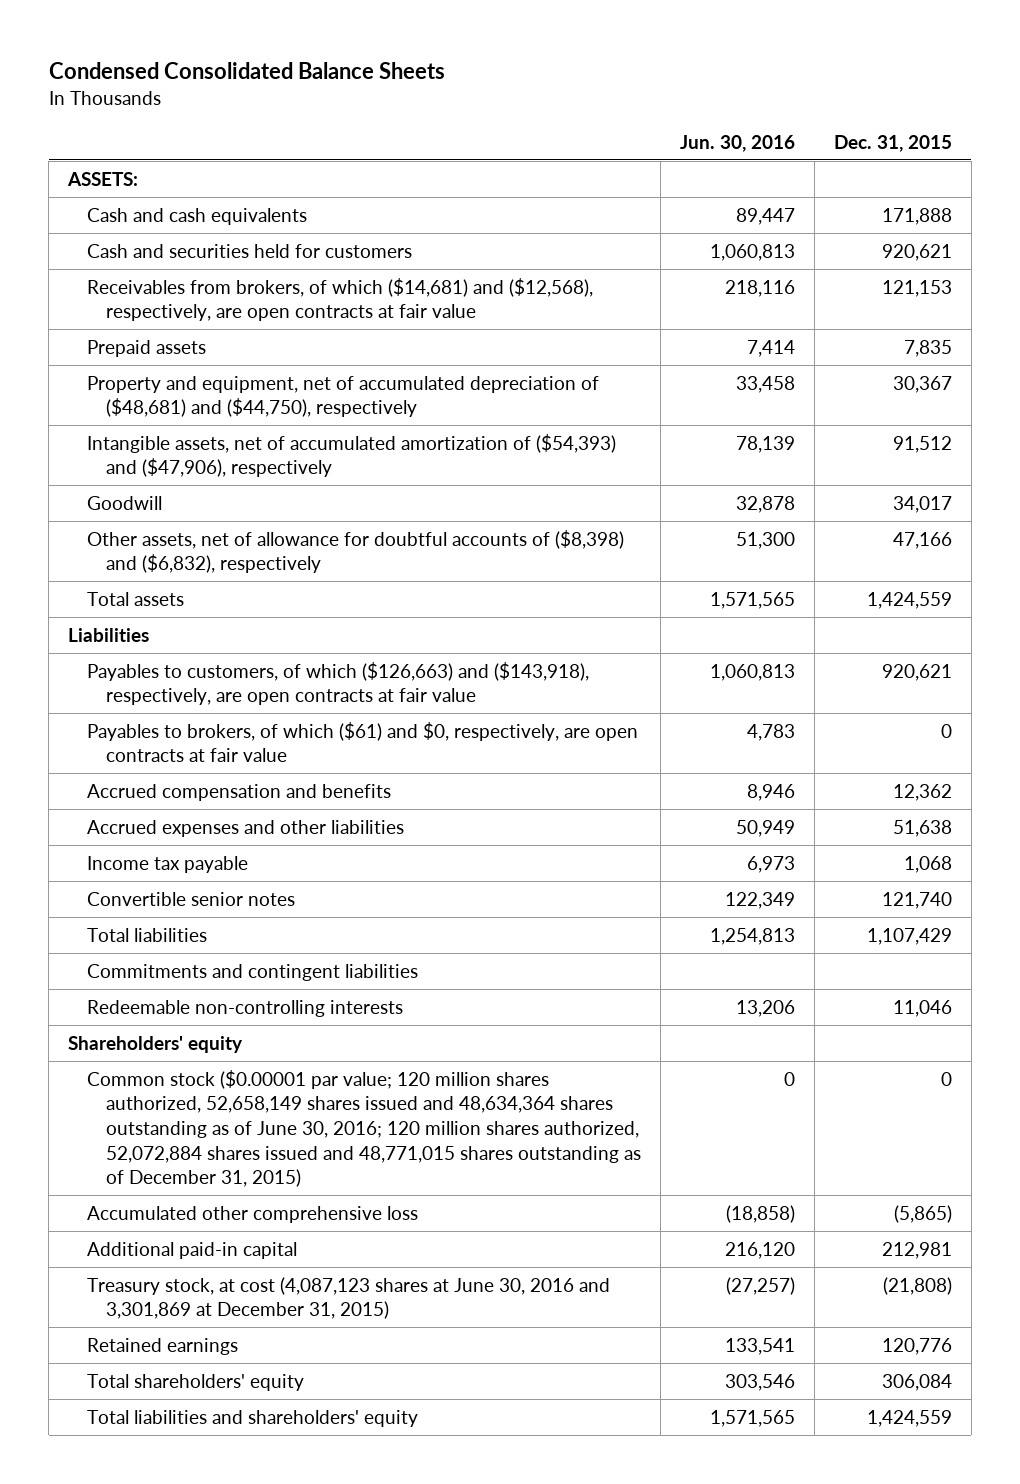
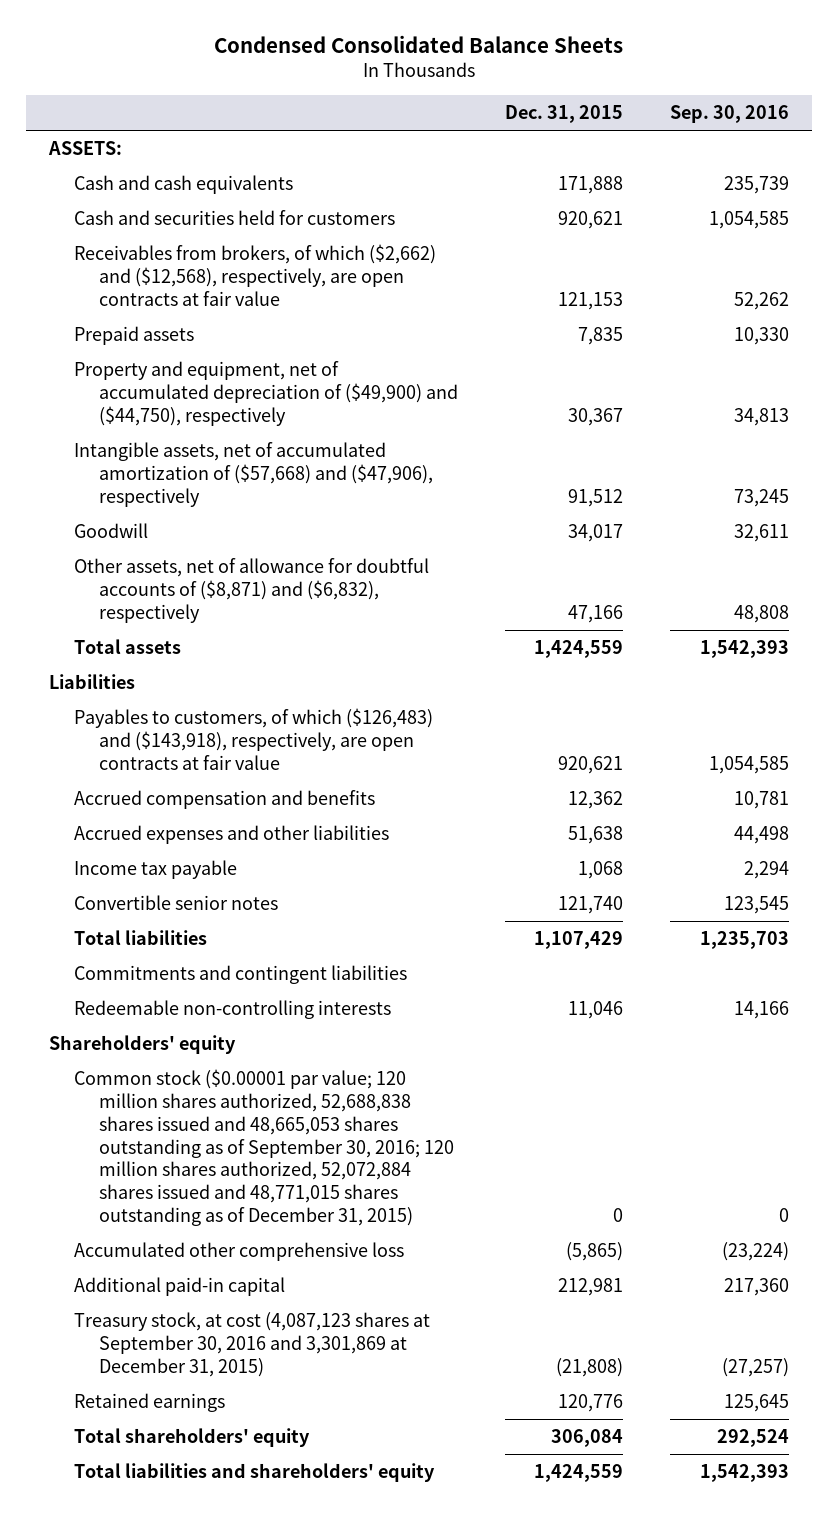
- | Jun. 30, 2016 | Dec. 31, 2015
+ | Dec. 31, 2015 | Sep. 30, 2016
- Receivables from brokers, of which ($14,681) and ($12,568), respectively, are open contracts at fair value | 218,116 | 121,153
+ Receivables from brokers, of which ($2,662) and ($12,568), respectively, are open contracts at fair value | 121,153 | 52,262
- Property and equipment, net of accumulated depreciation of ($48,681) and ($44,750), respectively | 33,458 | 30,367
- Intangible assets, net of accumulated amortization of ($54,393) and ($47,906), respectively | 78,139 | 91,512
+ Property and equipment, net of accumulated depreciation of ($49,900) and ($44,750), respectively | 30,367 | 34,813
+ Intangible assets, net of accumulated amortization of ($57,668) and ($47,906), respectively | 91,512 | 73,245
- Other assets, net of allowance for doubtful accounts of ($8,398) and ($6,832), respectively | 51,300 | 47,166
+ Other assets, net of allowance for doubtful accounts of ($8,871) and ($6,832), respectively | 47,166 | 48,808
- Payables to customers, of which ($126,663) and ($143,918), respectively, are open contracts at fair value | 1,060,813 | 920,621
- Payables to brokers, of which ($61) and $0, respectively, are open contracts at fair value | 4,783 | 0
+ Payables to customers, of which ($126,483) and ($143,918), respectively, are open contracts at fair value | 920,621 | 1,054,585
- Common stock ($0.00001 par value; 120 million shares authorized, 52,658,149 shares issued and 48,634,364 shares outstanding as of June 30, 2016; 120 million shares authorized, 52,072,884 shares issued and 48,771,015 shares outstanding as of December 31, 2015) | 0 | 0
+ Common stock ($0.00001 par value; 120 million shares authorized, 52,688,838 shares issued and 48,665,053 shares outstanding as of September 30, 2016; 120 million shares authorized, 52,072,884 shares issued and 48,771,015 shares outstanding as of December 31, 2015) | 0 | 0
- Treasury stock, at cost (4,087,123 shares at June 30, 2016 and 3,301,869 at December 31, 2015) | (27,257) | (21,808)
+ Treasury stock, at cost (4,087,123 shares at September 30, 2016 and 3,301,869 at December 31, 2015) | (21,808) | (27,257)

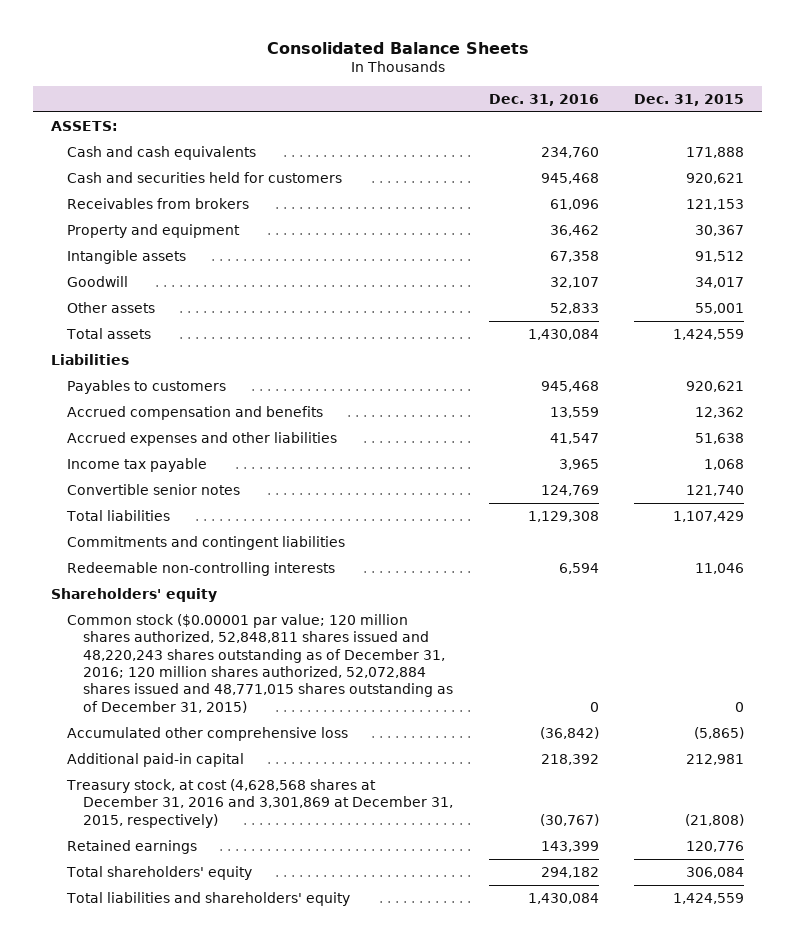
- Condensed Consolidated Balance Sheets
+ Consolidated Balance Sheets
- | Dec. 31, 2015 | Sep. 30, 2016
+ | Dec. 31, 2016 | Dec. 31, 2015
- Receivables from brokers, of which ($2,662) and ($12,568), respectively, are open contracts at fair value | 121,153 | 52,262
- Prepaid assets | 7,835 | 10,330
- Property and equipment, net of accumulated depreciation of ($49,900) and ($44,750), respectively | 30,367 | 34,813
- Intangible assets, net of accumulated amortization of ($57,668) and ($47,906), respectively | 91,512 | 73,245
+ Receivables from brokers | 61,096 | 121,153
+ Property and equipment | 36,462 | 30,367
+ Intangible assets | 67,358 | 91,512
- Other assets, net of allowance for doubtful accounts of ($8,871) and ($6,832), respectively | 47,166 | 48,808
+ Other assets | 52,833 | 55,001
- Payables to customers, of which ($126,483) and ($143,918), respectively, are open contracts at fair value | 920,621 | 1,054,585
+ Payables to customers | 945,468 | 920,621
- Common stock ($0.00001 par value; 120 million shares authorized, 52,688,838 shares issued and 48,665,053 shares outstanding as of September 30, 2016; 120 million shares authorized, 52,072,884 shares issued and 48,771,015 shares outstanding as of December 31, 2015) | 0 | 0
+ Common stock ($0.00001 par value; 120 million shares authorized, 52,848,811 shares issued and 48,220,243 shares outstanding as of December 31, 2016; 120 million shares authorized, 52,072,884 shares issued and 48,771,015 shares outstanding as of December 31, 2015) | 0 | 0
- Treasury stock, at cost (4,087,123 shares at September 30, 2016 and 3,301,869 at December 31, 2015) | (21,808) | (27,257)
+ Treasury stock, at cost (4,628,568 shares at December 31, 2016 and 3,301,869 at December 31, 2015, respectively) | (30,767) | (21,808)

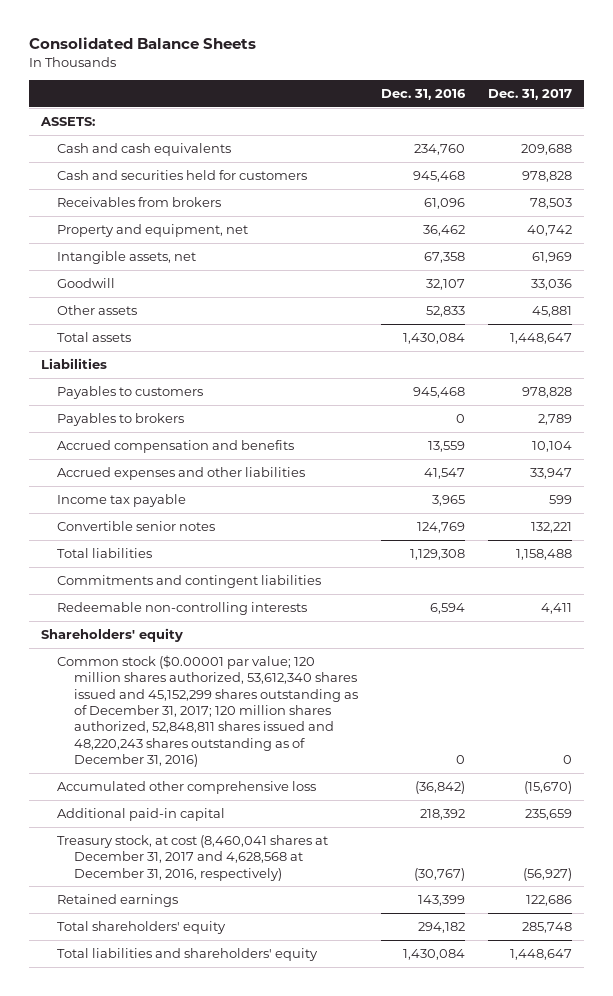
- | Dec. 31, 2016 | Dec. 31, 2015
+ | Dec. 31, 2016 | Dec. 31, 2017
- Property and equipment | 36,462 | 30,367
- Intangible assets | 67,358 | 91,512
+ Property and equipment, net | 36,462 | 40,742
+ Intangible assets, net | 67,358 | 61,969
+ Payables to brokers | 0 | 2,789
- Common stock ($0.00001 par value; 120 million shares authorized, 52,848,811 shares issued and 48,220,243 shares outstanding as of December 31, 2016; 120 million shares authorized, 52,072,884 shares issued and 48,771,015 shares outstanding as of December 31, 2015) | 0 | 0
+ Common stock ($0.00001 par value; 120 million shares authorized, 53,612,340 shares issued and 45,152,299 shares outstanding as of December 31, 2017; 120 million shares authorized, 52,848,811 shares issued and 48,220,243 shares outstanding as of December 31, 2016) | 0 | 0
- Treasury stock, at cost (4,628,568 shares at December 31, 2016 and 3,301,869 at December 31, 2015, respectively) | (30,767) | (21,808)
+ Treasury stock, at cost (8,460,041 shares at December 31, 2017 and 4,628,568 at December 31, 2016, respectively) | (30,767) | (56,927)

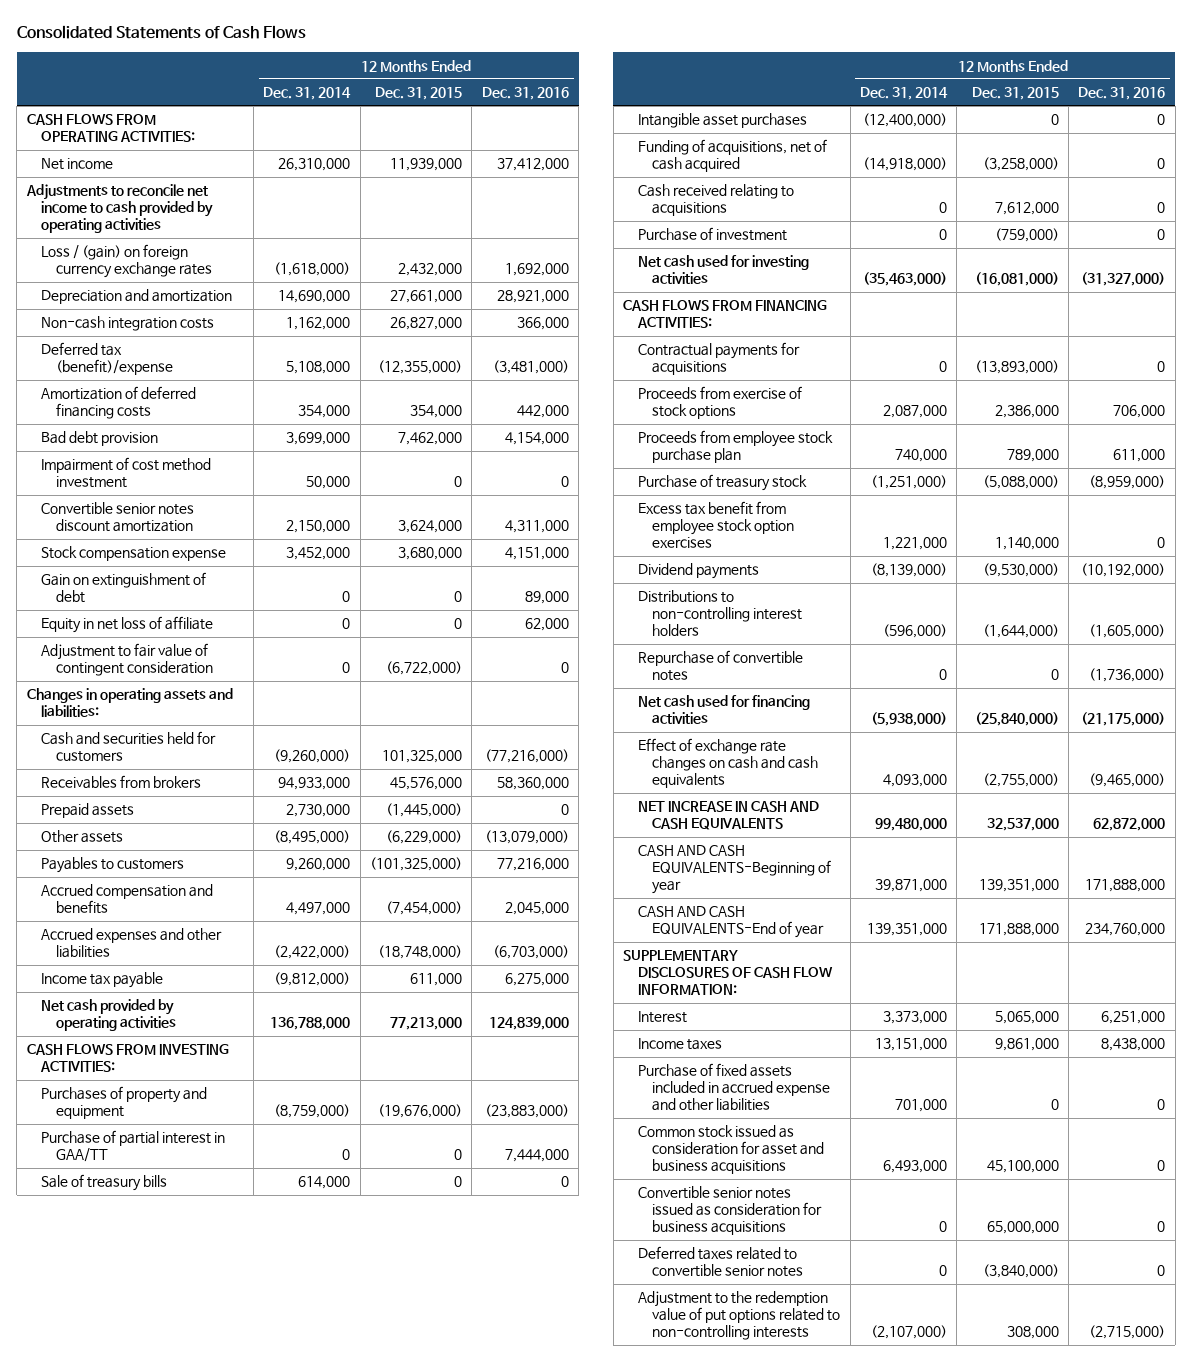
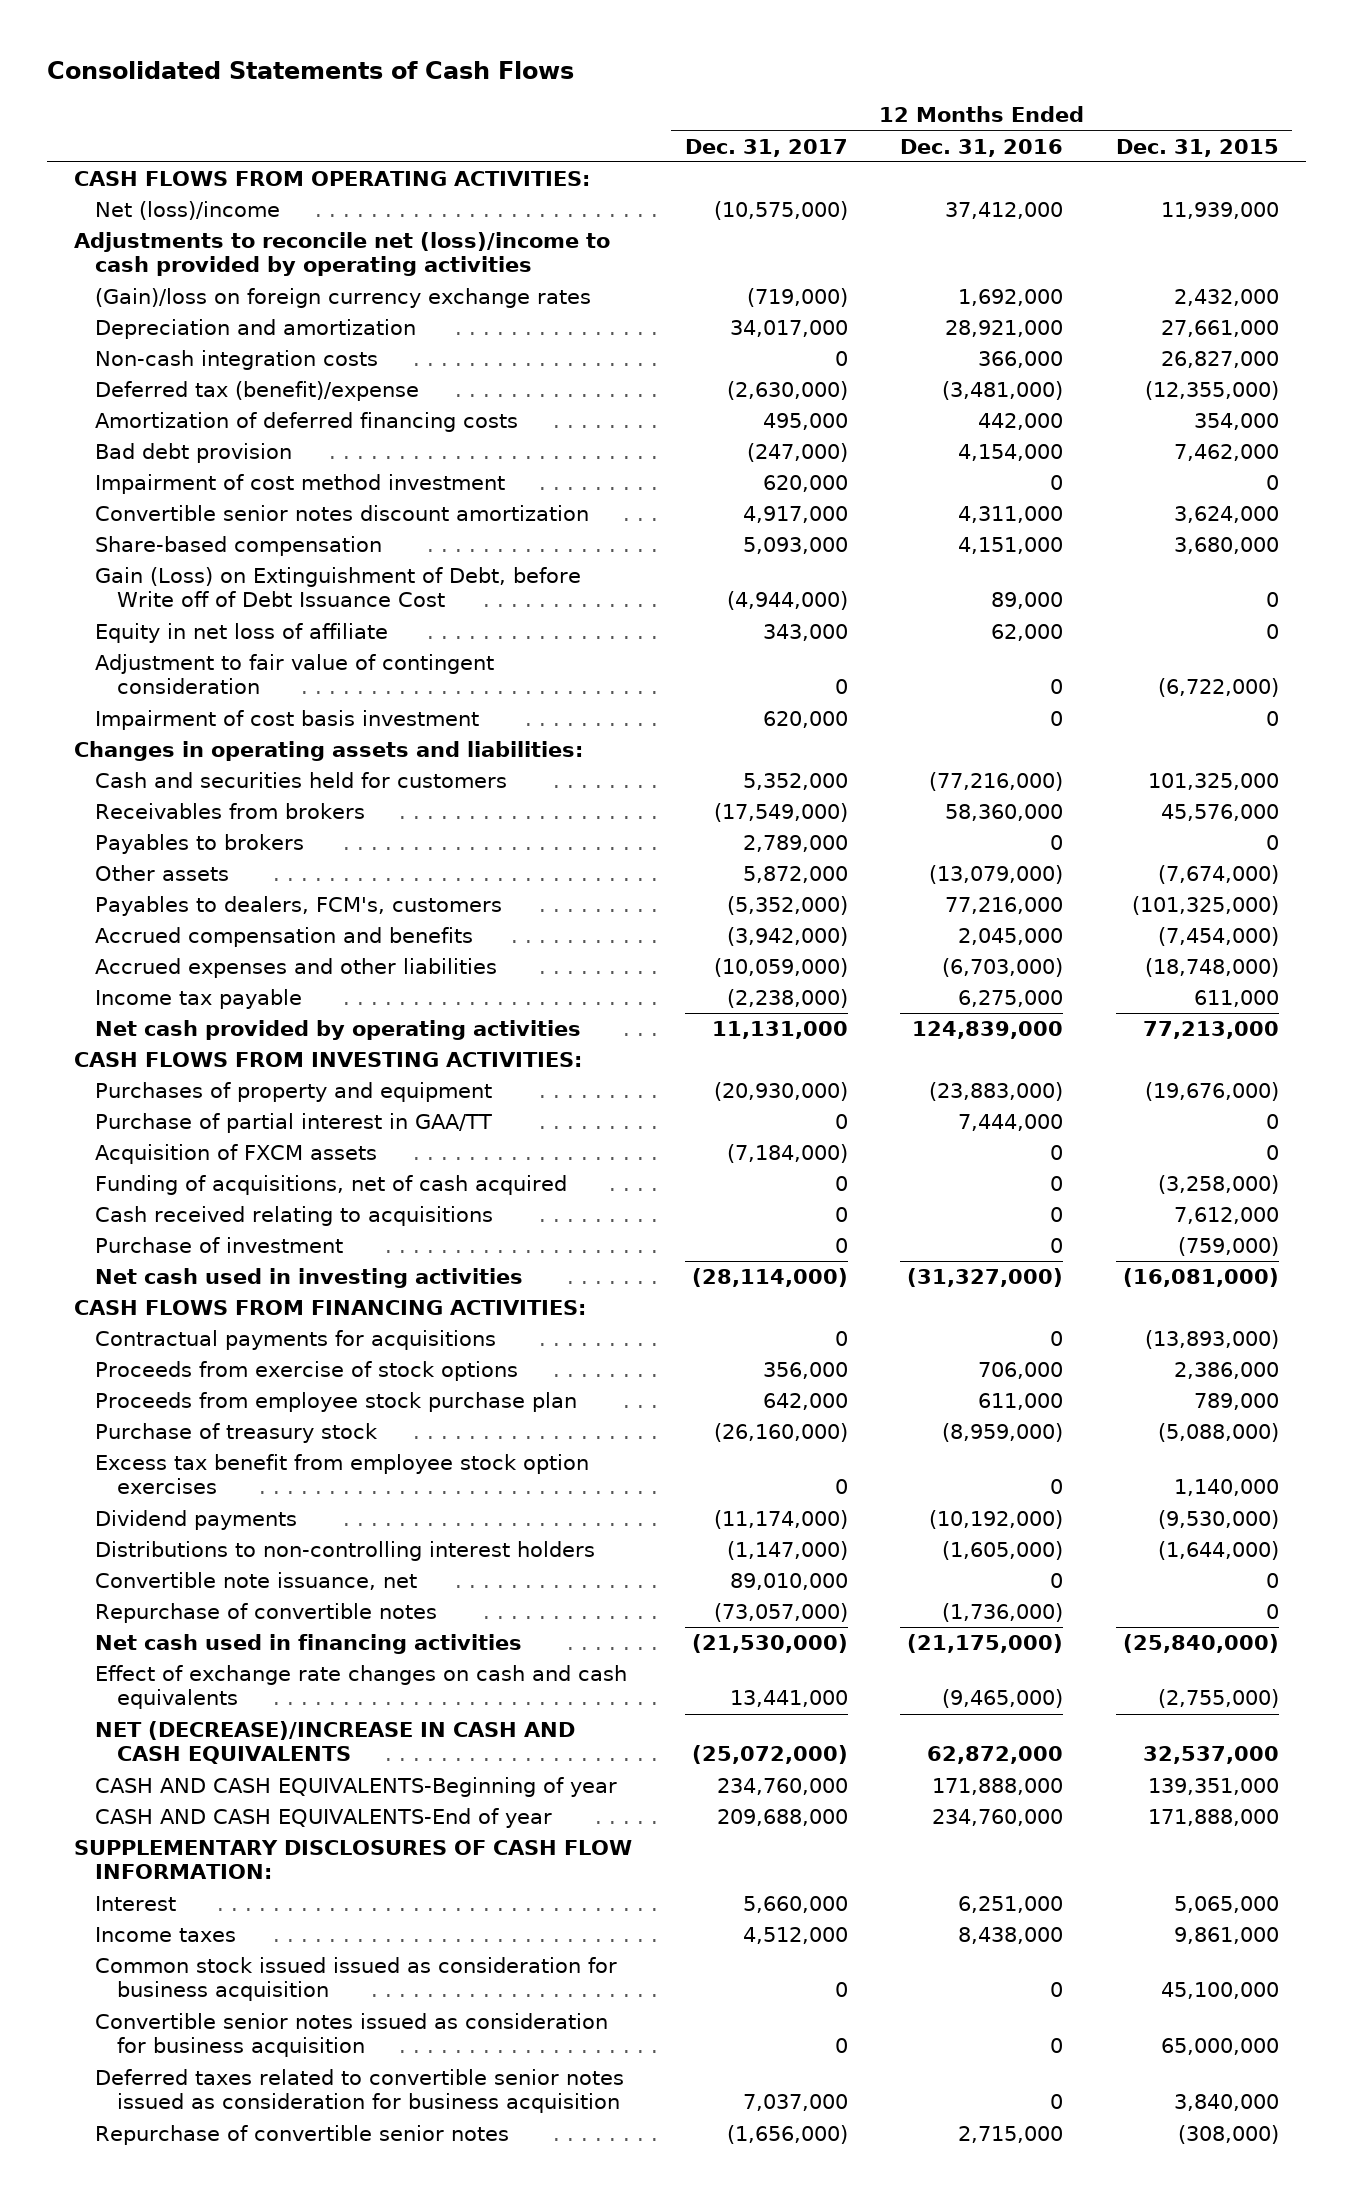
- | 12 Months Ended Dec. 31, 2014 | 12 Months Ended Dec. 31, 2015 | 12 Months Ended Dec. 31, 2016
+ | 12 Months Ended Dec. 31, 2017 | 12 Months Ended Dec. 31, 2016 | 12 Months Ended Dec. 31, 2015
- Net income | 26,310,000 | 11,939,000 | 37,412,000
- Adjustments to reconcile net income to cash provided by operating activities
- Loss / (gain) on foreign currency exchange rates | (1,618,000) | 2,432,000 | 1,692,000
+ Net (loss)/income | (10,575,000) | 37,412,000 | 11,939,000
+ Adjustments to reconcile net (loss)/income to cash provided by operating activities
+ (Gain)/loss on foreign currency exchange rates | (719,000) | 1,692,000 | 2,432,000
- Stock compensation expense | 3,452,000 | 3,680,000 | 4,151,000
- Gain on extinguishment of debt | 0 | 0 | 89,000
+ Share-based compensation | 5,093,000 | 4,151,000 | 3,680,000
+ Gain (Loss) on Extinguishment of Debt, before Write off of Debt Issuance Cost | (4,944,000) | 89,000 | 0
+ Impairment of cost basis investment | 620,000 | 0 | 0
- Prepaid assets | 2,730,000 | (1,445,000) | 0
- Other assets | (8,495,000) | (6,229,000) | (13,079,000)
- Payables to customers | 9,260,000 | (101,325,000) | 77,216,000
+ Payables to brokers | 2,789,000 | 0 | 0
+ Other assets | 5,872,000 | (13,079,000) | (7,674,000)
+ Payables to dealers, FCM's, customers | (5,352,000) | 77,216,000 | (101,325,000)
- Sale of treasury bills | 614,000 | 0 | 0
- Intangible asset purchases | (12,400,000) | 0 | 0
+ Acquisition of FXCM assets | (7,184,000) | 0 | 0
- Net cash used for investing activities | (35,463,000) | (16,081,000) | (31,327,000)
+ Net cash used in investing activities | (28,114,000) | (31,327,000) | (16,081,000)
+ Convertible note issuance, net | 89,010,000 | 0 | 0
- Net cash used for financing activities | (5,938,000) | (25,840,000) | (21,175,000)
+ Net cash used in financing activities | (21,530,000) | (21,175,000) | (25,840,000)
- NET INCREASE IN CASH AND CASH EQUIVALENTS | 99,480,000 | 32,537,000 | 62,872,000
+ NET (DECREASE)/INCREASE IN CASH AND CASH EQUIVALENTS | (25,072,000) | 62,872,000 | 32,537,000
- Purchase of fixed assets included in accrued expense and other liabilities | 701,000 | 0 | 0
- Common stock issued as consideration for asset and business acquisitions | 6,493,000 | 45,100,000 | 0
- Convertible senior notes issued as consideration for business acquisitions | 0 | 65,000,000 | 0
- Deferred taxes related to convertible senior notes | 0 | (3,840,000) | 0
- Adjustment to the redemption value of put options related to non-controlling interests | (2,107,000) | 308,000 | (2,715,000)
+ Common stock issued issued as consideration for business acquisition | 0 | 0 | 45,100,000
+ Convertible senior notes issued as consideration for business acquisition | 0 | 0 | 65,000,000
+ Deferred taxes related to convertible senior notes issued as consideration for business acquisition | 7,037,000 | 0 | 3,840,000
+ Repurchase of convertible senior notes | (1,656,000) | 2,715,000 | (308,000)

